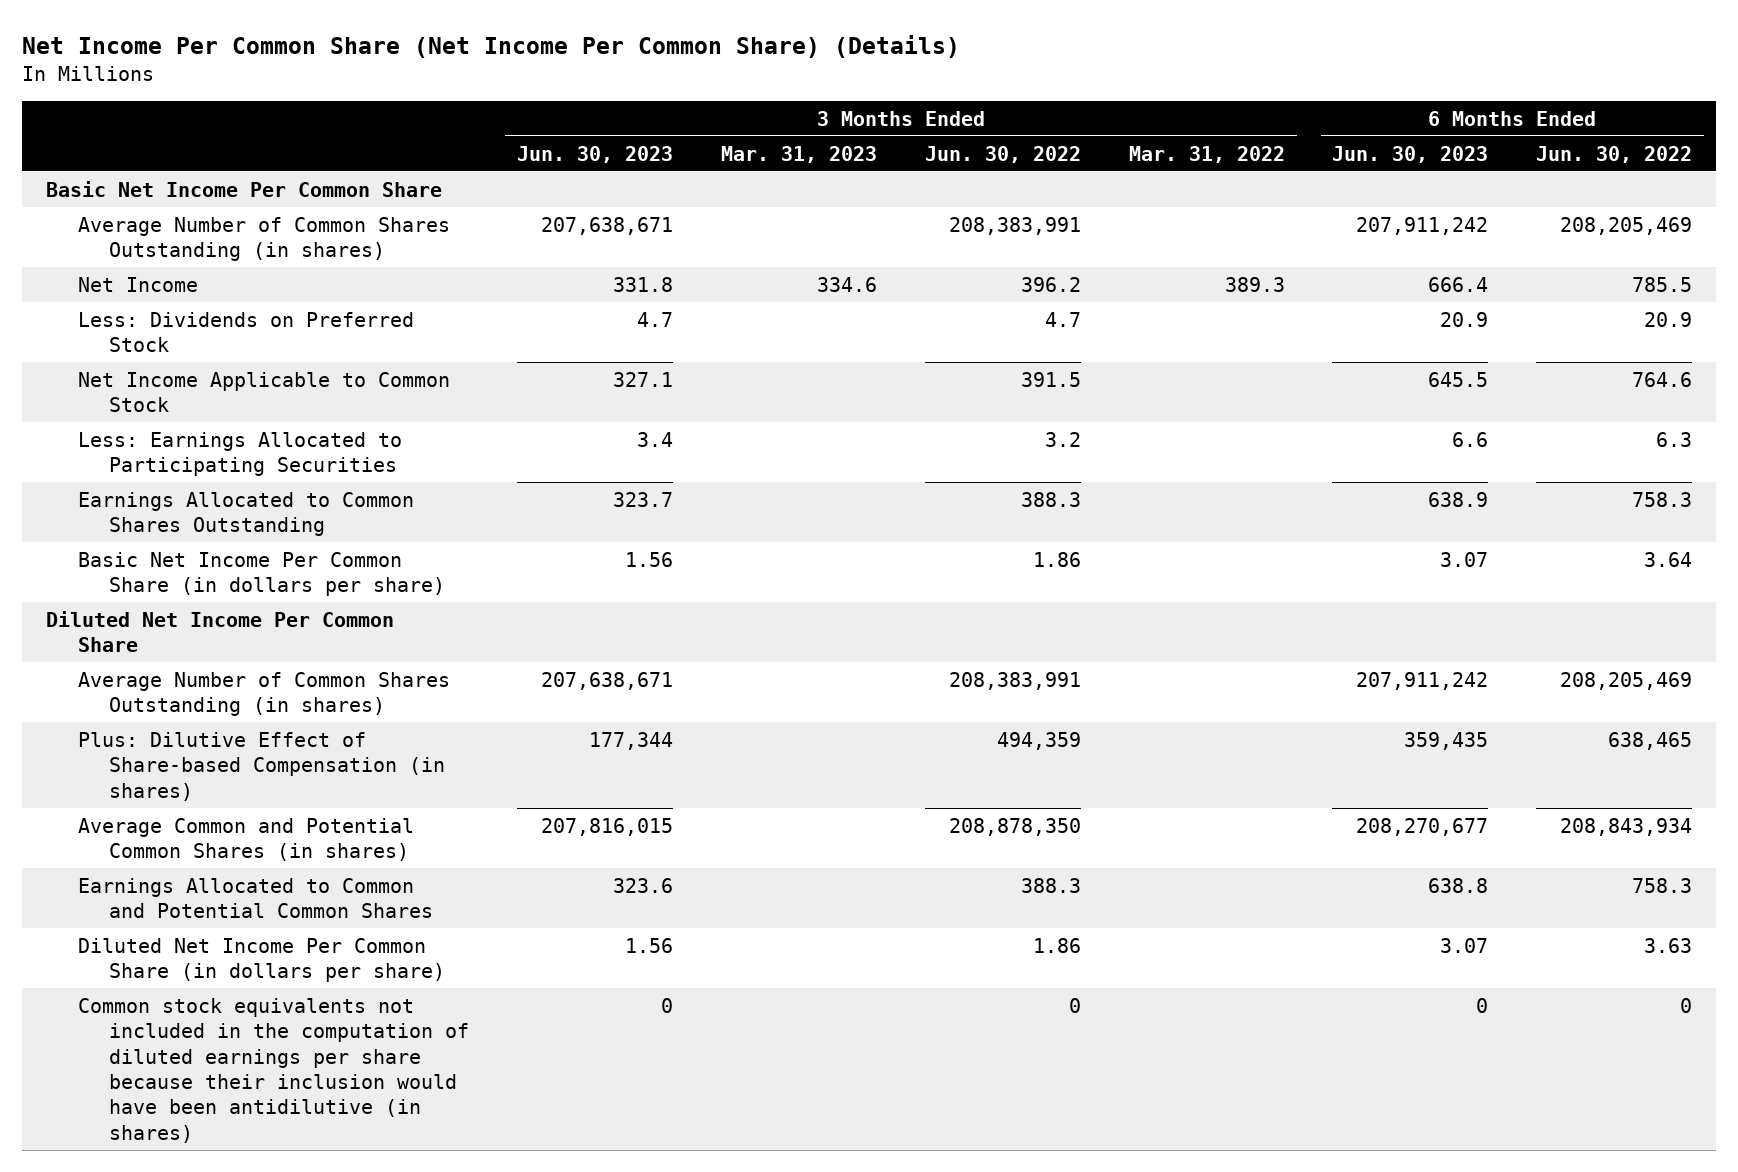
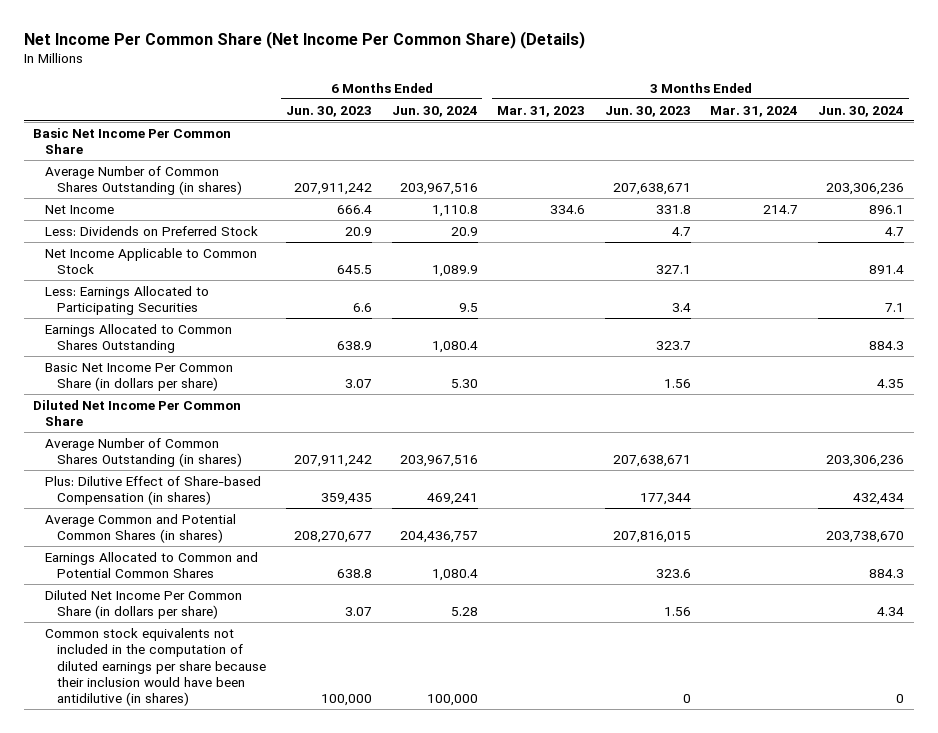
- | 3 Months Ended Jun. 30, 2023 | 3 Months Ended Mar. 31, 2023 | 3 Months Ended Jun. 30, 2022 | 3 Months Ended Mar. 31, 2022 | 6 Months Ended Jun. 30, 2023 | 6 Months Ended Jun. 30, 2022
+ | 6 Months Ended Jun. 30, 2023 | 6 Months Ended Jun. 30, 2024 | 3 Months Ended Mar. 31, 2023 | 3 Months Ended Jun. 30, 2023 | 3 Months Ended Mar. 31, 2024 | 3 Months Ended Jun. 30, 2024
- Common stock equivalents not included in the computation of diluted earnings per share because their inclusion would have been antidilutive (in shares) | 0 | | 0 | | 0 | 0
+ Common stock equivalents not included in the computation of diluted earnings per share because their inclusion would have been antidilutive (in shares) | 100,000 | 100,000 | | 0 | | 0

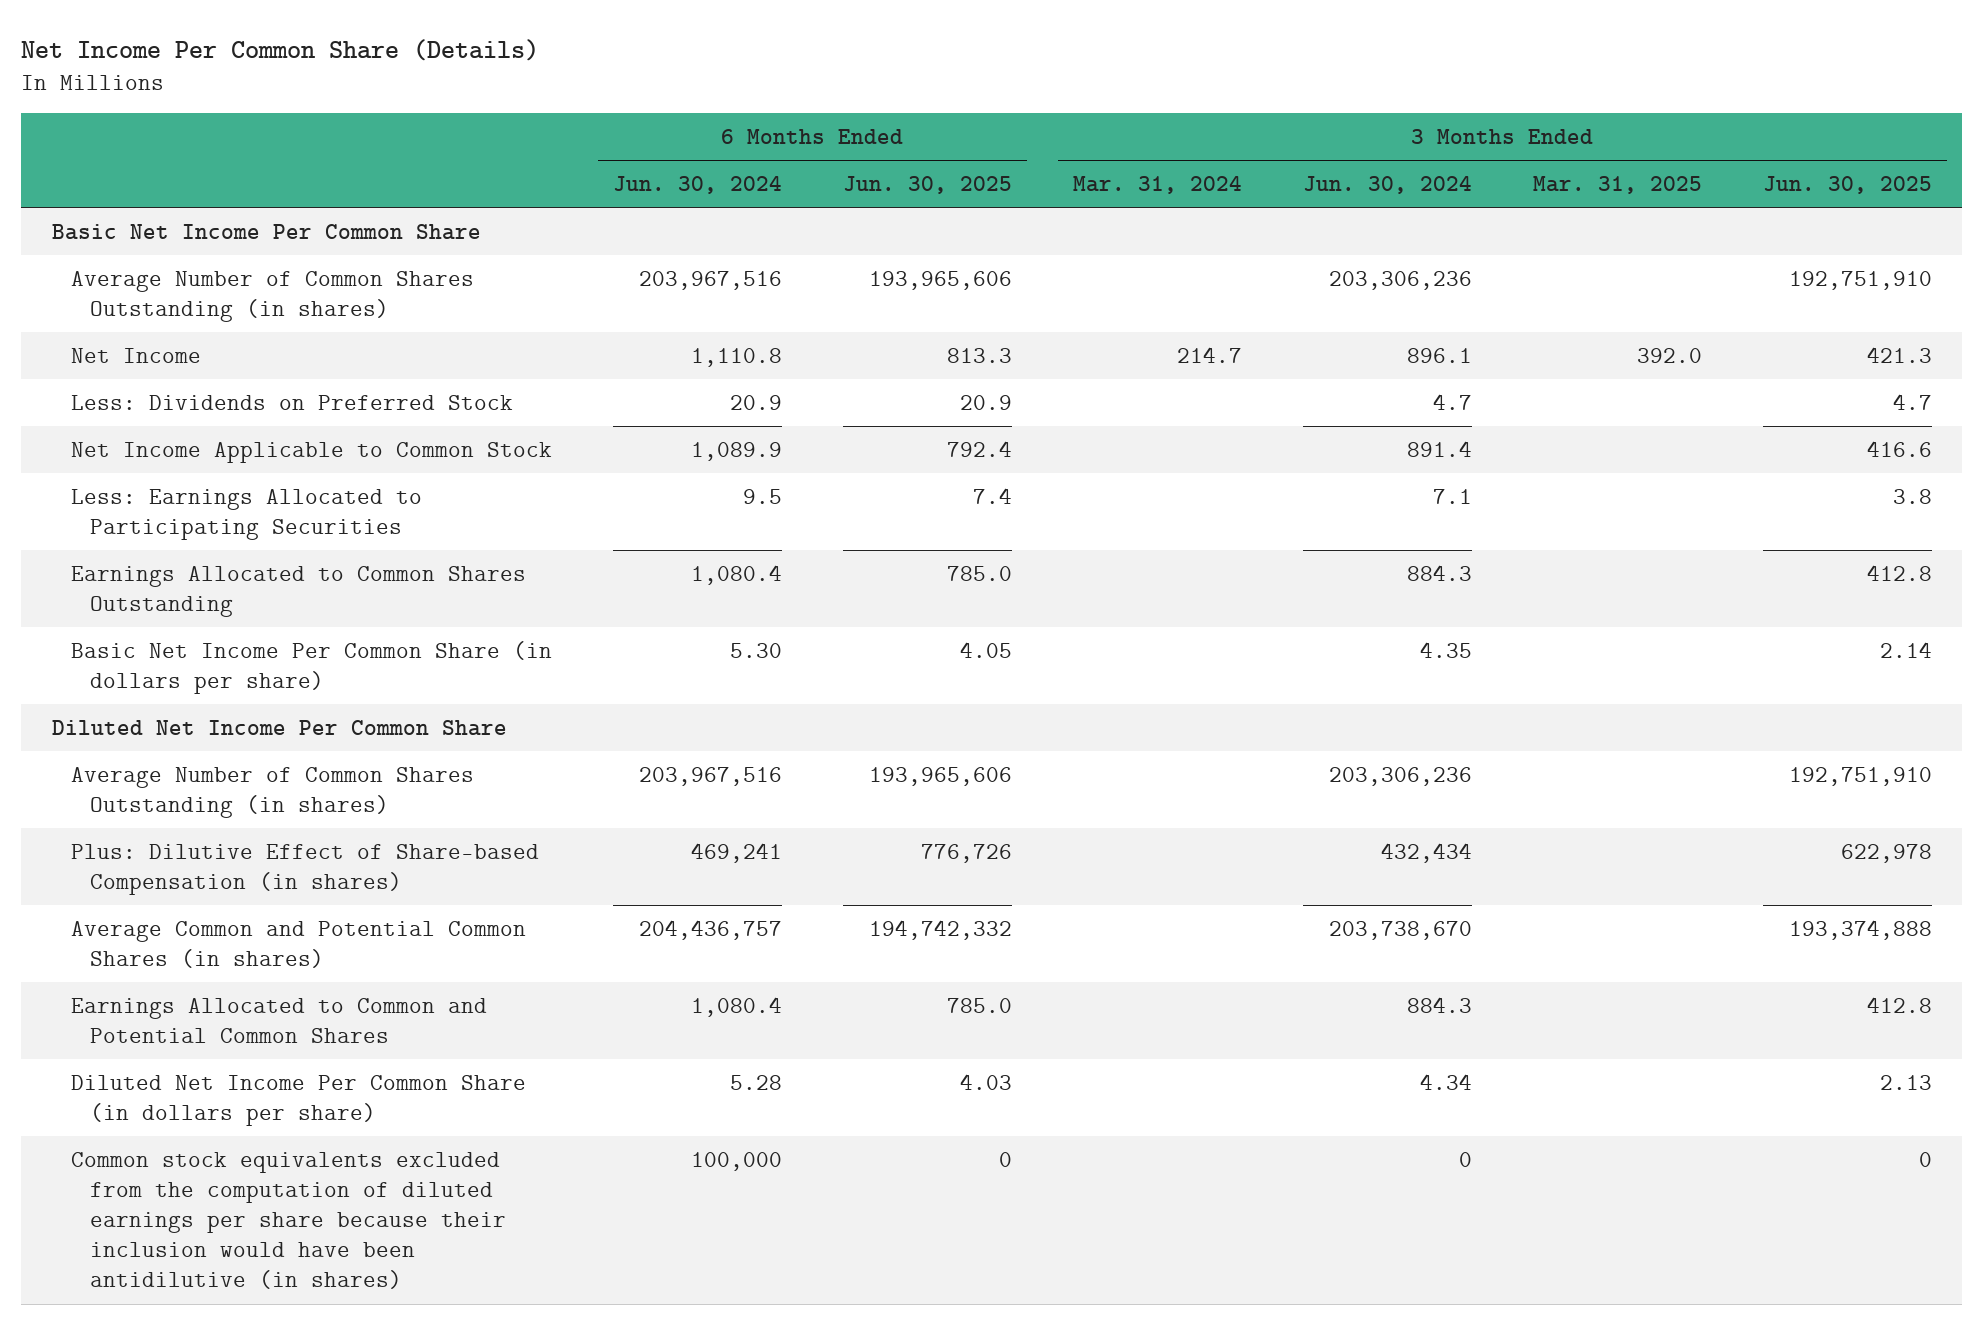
- Net Income Per Common Share (Net Income Per Common Share) (Details)
+ Net Income Per Common Share (Details)
- | 6 Months Ended Jun. 30, 2023 | 6 Months Ended Jun. 30, 2024 | 3 Months Ended Mar. 31, 2023 | 3 Months Ended Jun. 30, 2023 | 3 Months Ended Mar. 31, 2024 | 3 Months Ended Jun. 30, 2024
+ | 6 Months Ended Jun. 30, 2024 | 6 Months Ended Jun. 30, 2025 | 3 Months Ended Mar. 31, 2024 | 3 Months Ended Jun. 30, 2024 | 3 Months Ended Mar. 31, 2025 | 3 Months Ended Jun. 30, 2025
- Common stock equivalents not included in the computation of diluted earnings per share because their inclusion would have been antidilutive (in shares) | 100,000 | 100,000 | | 0 | | 0
+ Common stock equivalents excluded from the computation of diluted earnings per share because their inclusion would have been antidilutive (in shares) | 100,000 | 0 | | 0 | | 0

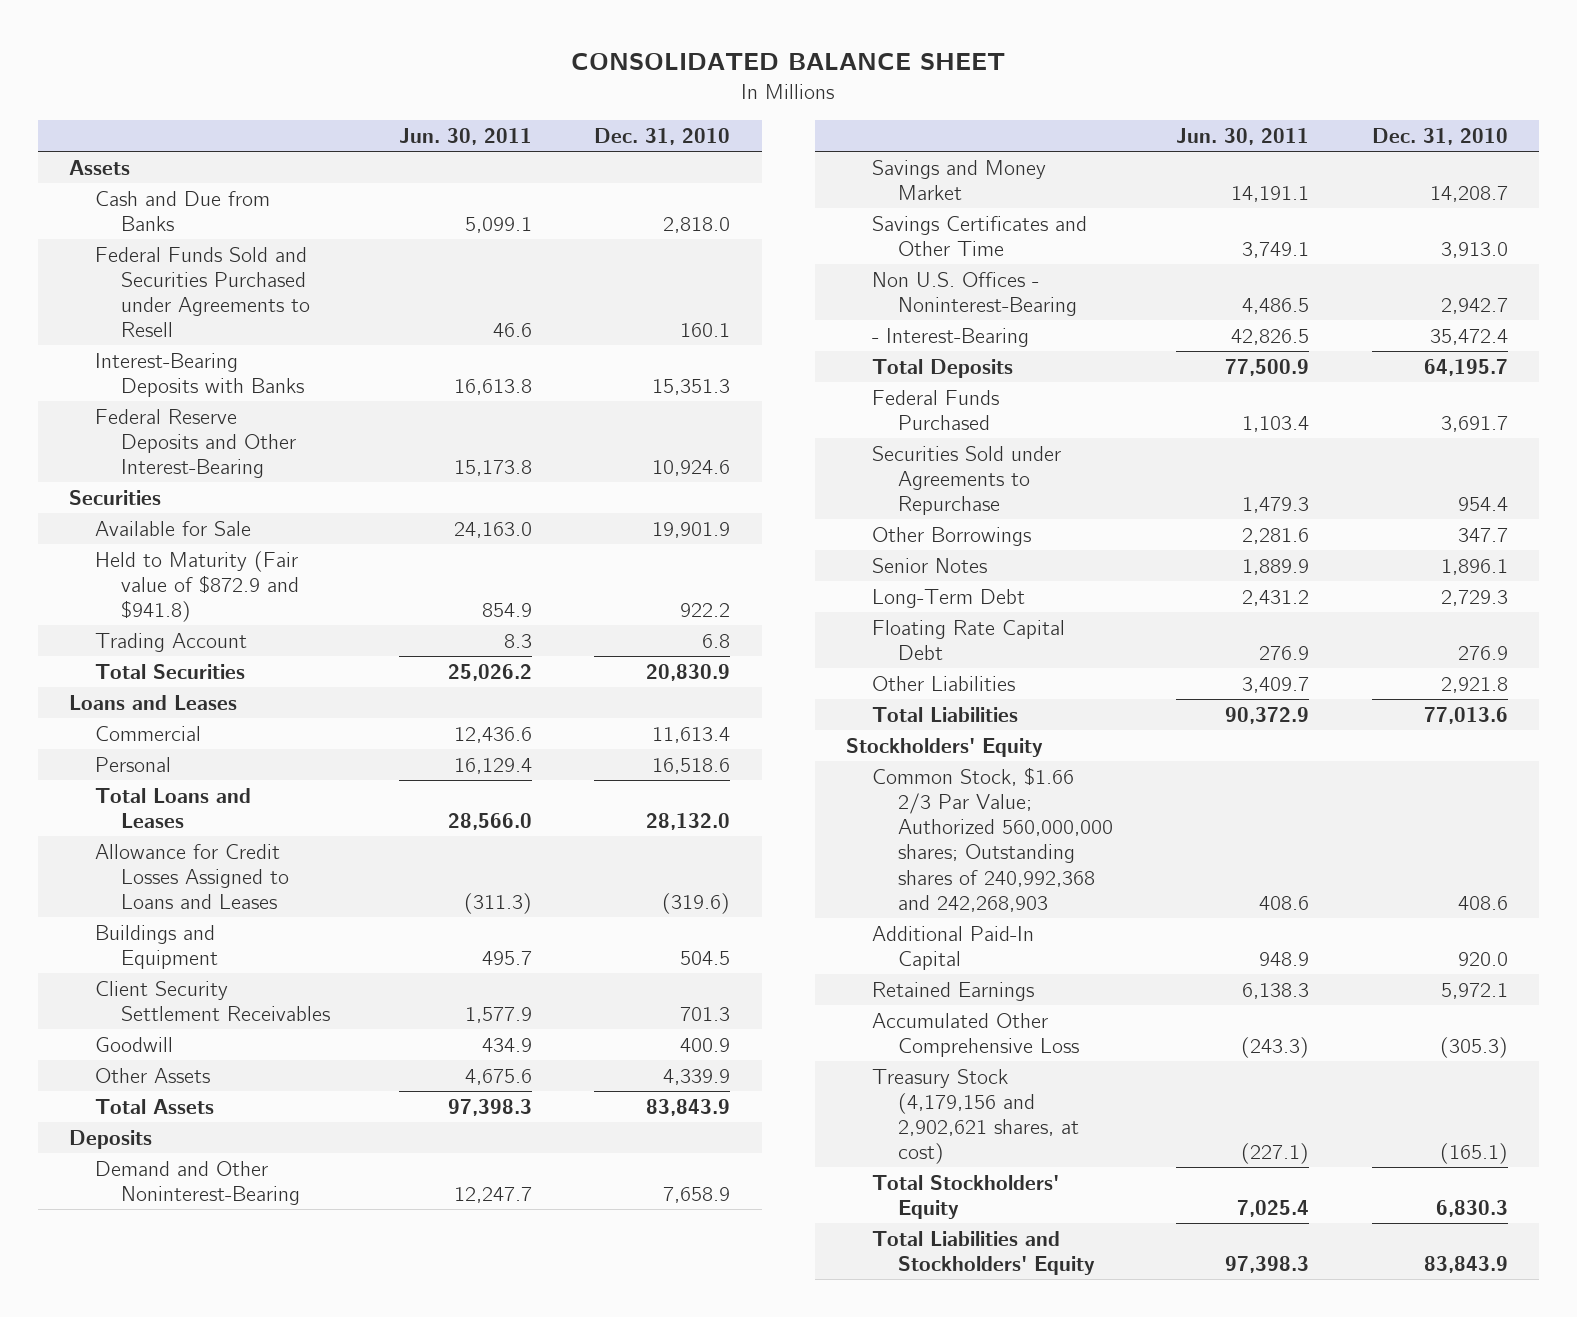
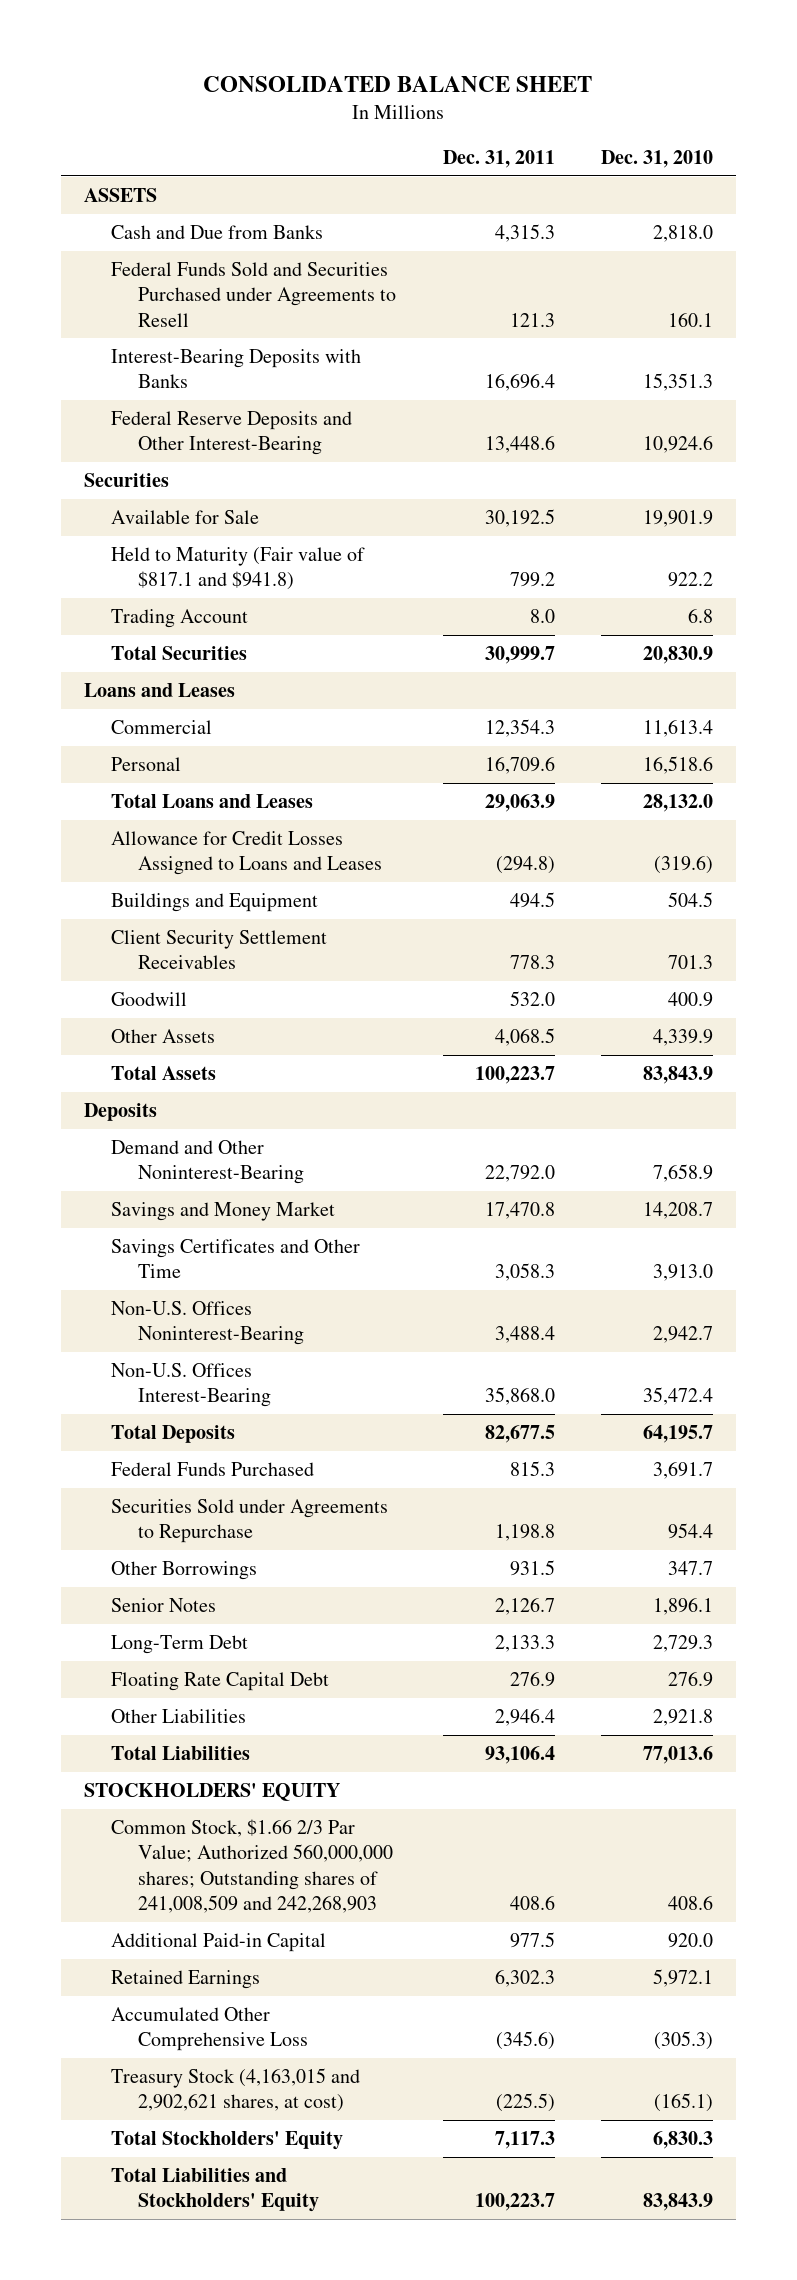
- | Jun. 30, 2011 | Dec. 31, 2010
+ | Dec. 31, 2011 | Dec. 31, 2010
- Assets
+ ASSETS
- Held to Maturity (Fair value of $872.9 and $941.8) | 854.9 | 922.2
+ Held to Maturity (Fair value of $817.1 and $941.8) | 799.2 | 922.2
- Non U.S. Offices - Noninterest-Bearing | 4,486.5 | 2,942.7
- - Interest-Bearing | 42,826.5 | 35,472.4
+ Non-U.S. Offices Noninterest-Bearing | 3,488.4 | 2,942.7
+ Non-U.S. Offices Interest-Bearing | 35,868.0 | 35,472.4
- Stockholders' Equity
- Common Stock, $1.66 2/3 Par Value; Authorized 560,000,000 shares; Outstanding shares of 240,992,368 and 242,268,903 | 408.6 | 408.6
- Additional Paid-In Capital | 948.9 | 920.0
+ STOCKHOLDERS' EQUITY
+ Common Stock, $1.66 2/3 Par Value; Authorized 560,000,000 shares; Outstanding shares of 241,008,509 and 242,268,903 | 408.6 | 408.6
+ Additional Paid-in Capital | 977.5 | 920.0
- Treasury Stock (4,179,156 and 2,902,621 shares, at cost) | (227.1) | (165.1)
+ Treasury Stock (4,163,015 and 2,902,621 shares, at cost) | (225.5) | (165.1)

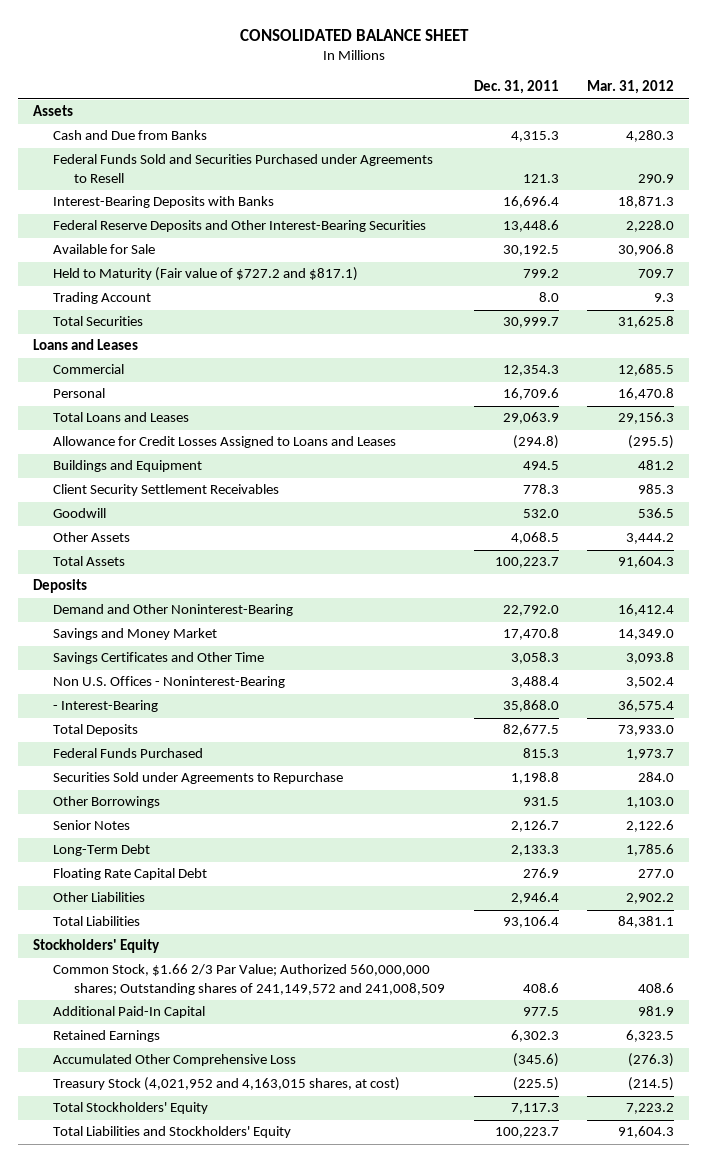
- | Dec. 31, 2011 | Dec. 31, 2010
+ | Dec. 31, 2011 | Mar. 31, 2012
- ASSETS
+ Assets
- Federal Reserve Deposits and Other Interest-Bearing | 13,448.6 | 10,924.6
- Securities
+ Federal Reserve Deposits and Other Interest-Bearing Securities | 13,448.6 | 2,228.0
- Held to Maturity (Fair value of $817.1 and $941.8) | 799.2 | 922.2
+ Held to Maturity (Fair value of $727.2 and $817.1) | 799.2 | 709.7
- Non-U.S. Offices Noninterest-Bearing | 3,488.4 | 2,942.7
- Non-U.S. Offices Interest-Bearing | 35,868.0 | 35,472.4
+ Non U.S. Offices - Noninterest-Bearing | 3,488.4 | 3,502.4
+ - Interest-Bearing | 35,868.0 | 36,575.4
- STOCKHOLDERS' EQUITY
- Common Stock, $1.66 2/3 Par Value; Authorized 560,000,000 shares; Outstanding shares of 241,008,509 and 242,268,903 | 408.6 | 408.6
- Additional Paid-in Capital | 977.5 | 920.0
+ Stockholders' Equity
+ Common Stock, $1.66 2/3 Par Value; Authorized 560,000,000 shares; Outstanding shares of 241,149,572 and 241,008,509 | 408.6 | 408.6
+ Additional Paid-In Capital | 977.5 | 981.9
- Treasury Stock (4,163,015 and 2,902,621 shares, at cost) | (225.5) | (165.1)
+ Treasury Stock (4,021,952 and 4,163,015 shares, at cost) | (225.5) | (214.5)

